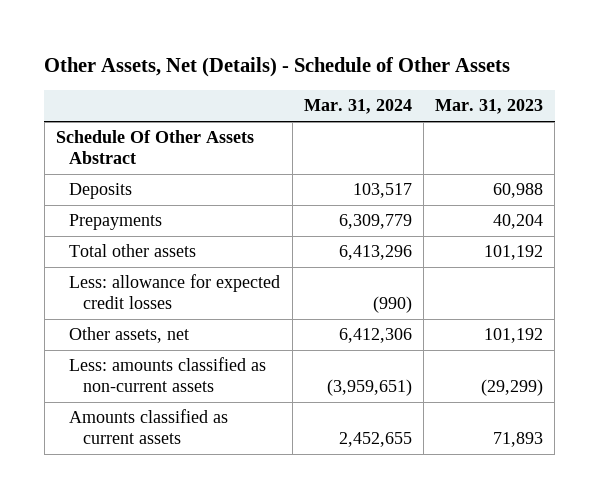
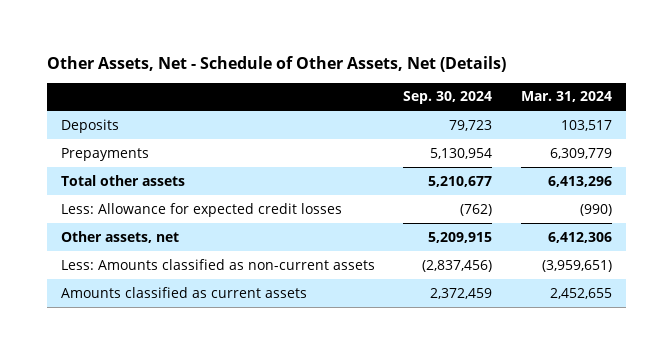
- Other Assets, Net (Details) - Schedule of Other Assets
+ Other Assets, Net - Schedule of Other Assets, Net (Details)
- | Mar. 31, 2024 | Mar. 31, 2023
+ | Sep. 30, 2024 | Mar. 31, 2024
- Schedule Of Other Assets Abstract
- Less: allowance for expected credit losses | (990) |
+ Less: Allowance for expected credit losses | (762) | (990)
- Less: amounts classified as non-current assets | (3,959,651) | (29,299)
+ Less: Amounts classified as non-current assets | (2,837,456) | (3,959,651)

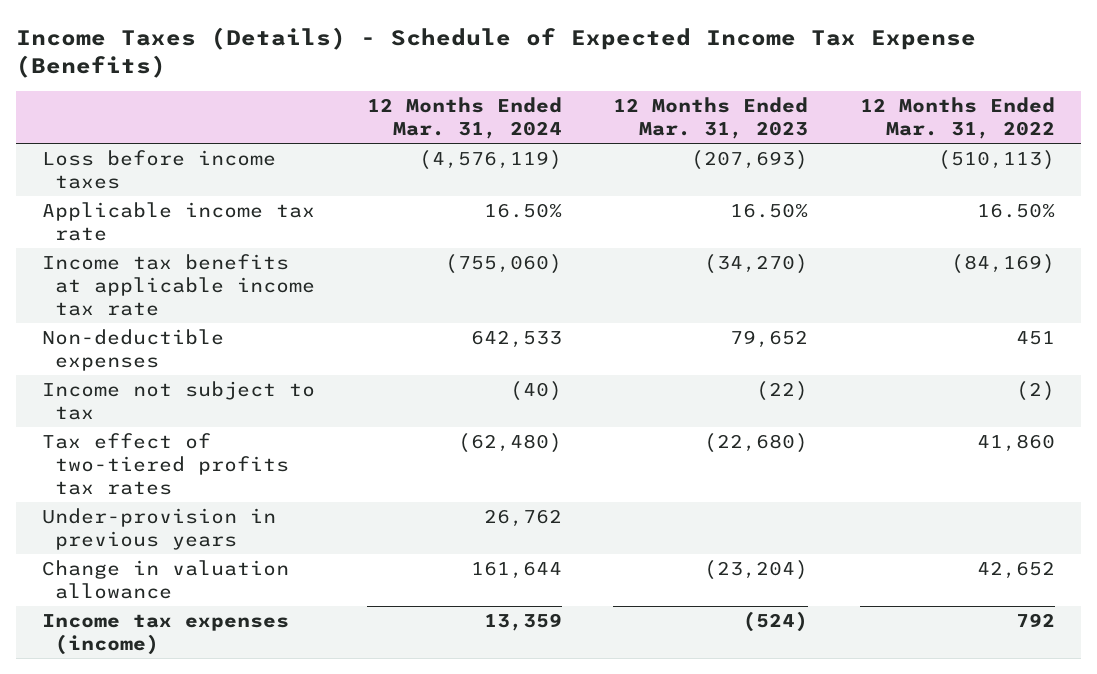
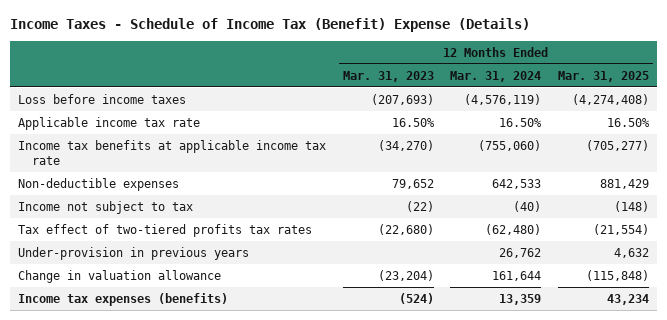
- Income Taxes (Details) - Schedule of Expected Income Tax Expense (Benefits)
+ Income Taxes - Schedule of Income Tax (Benefit) Expense (Details)
- | 12 Months Ended Mar. 31, 2024 | 12 Months Ended Mar. 31, 2023 | 12 Months Ended Mar. 31, 2022
+ | 12 Months Ended Mar. 31, 2023 | 12 Months Ended Mar. 31, 2024 | 12 Months Ended Mar. 31, 2025
- Income tax expenses (income) | 13,359 | (524) | 792
+ Income tax expenses (benefits) | (524) | 13,359 | 43,234

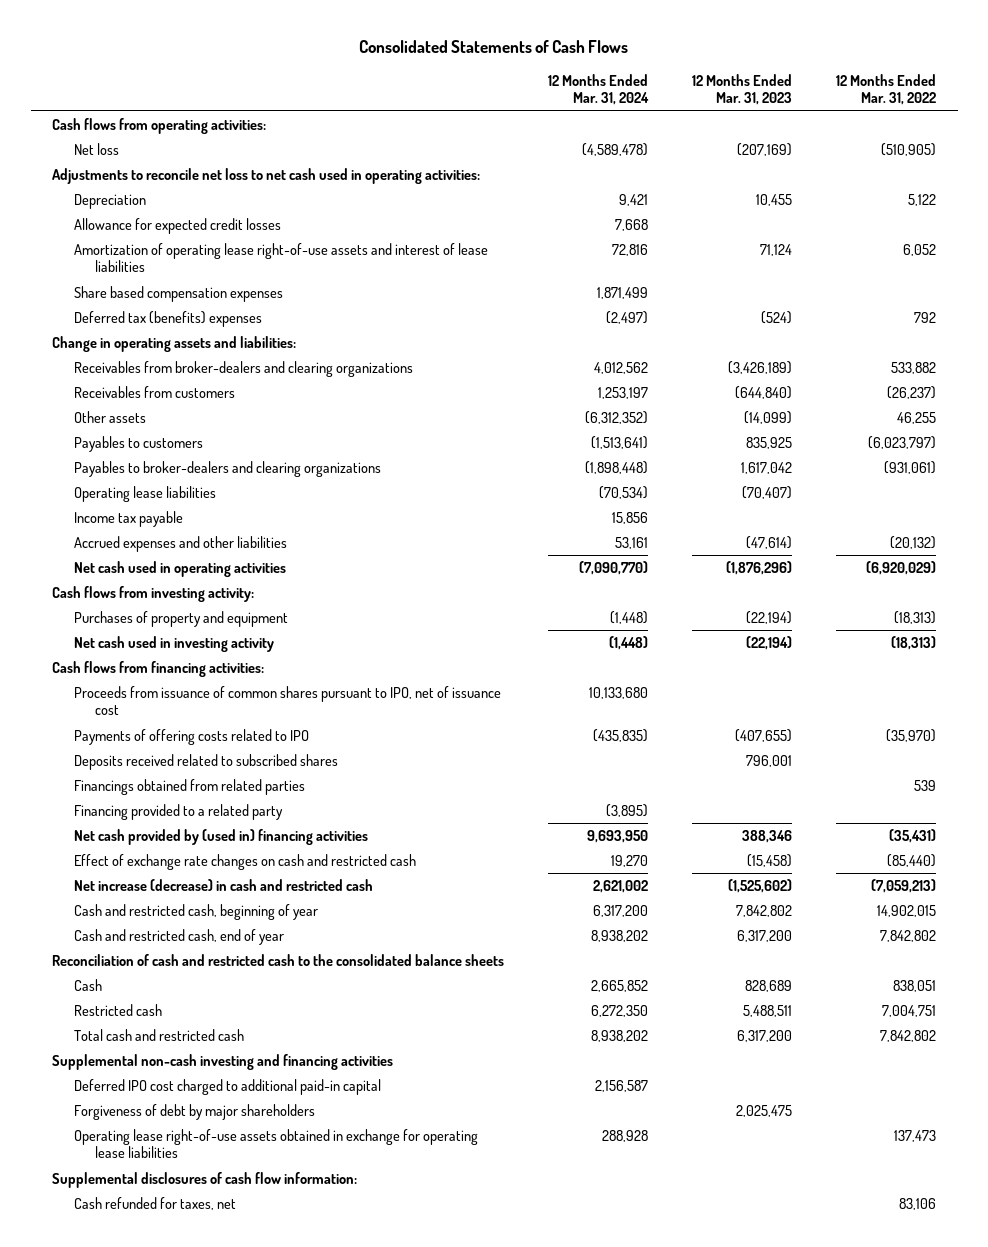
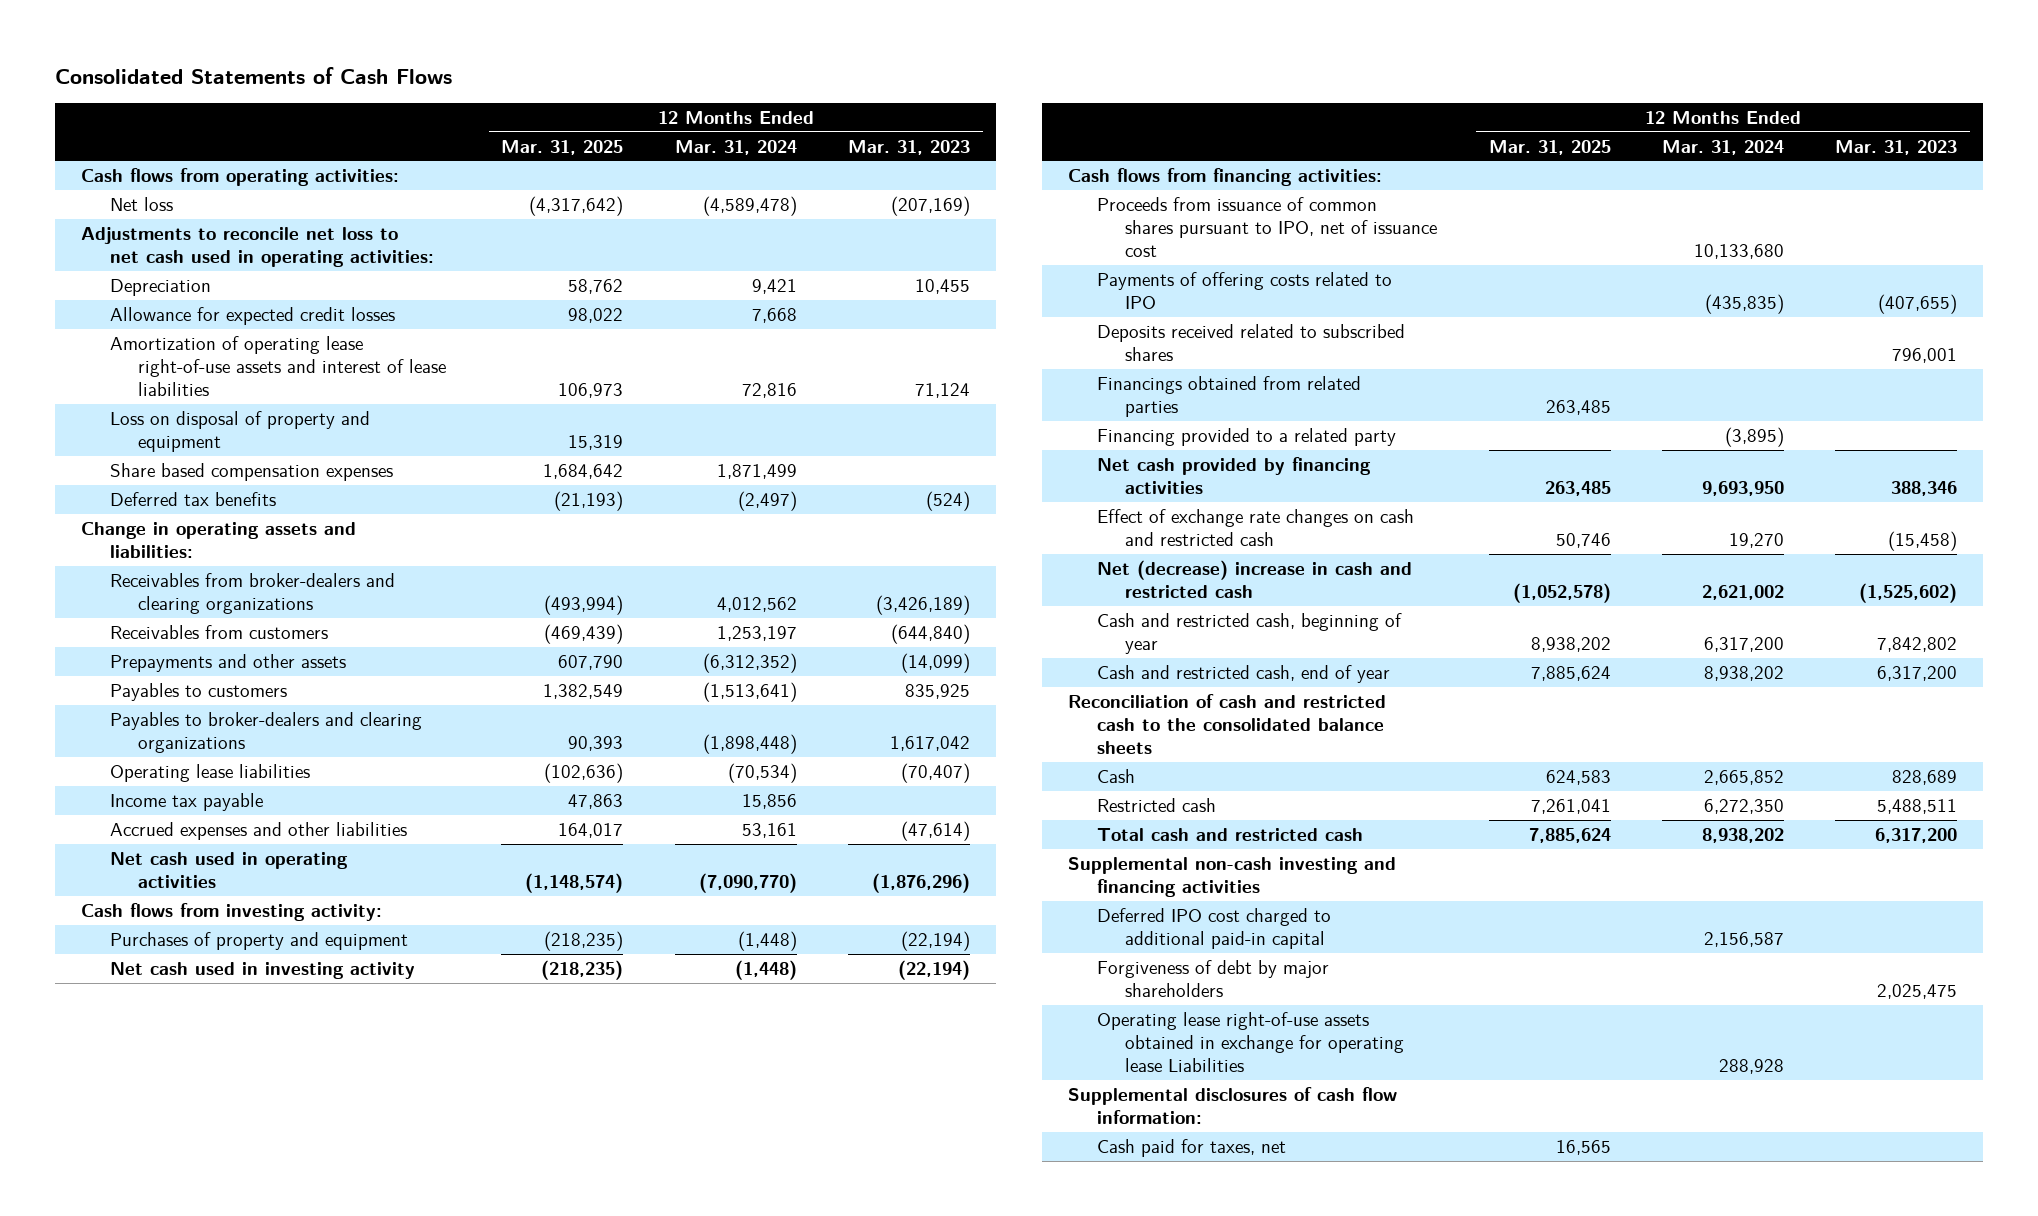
- | 12 Months Ended Mar. 31, 2024 | 12 Months Ended Mar. 31, 2023 | 12 Months Ended Mar. 31, 2022
+ | 12 Months Ended Mar. 31, 2025 | 12 Months Ended Mar. 31, 2024 | 12 Months Ended Mar. 31, 2023
+ Loss on disposal of property and equipment | 15,319 | |
- Deferred tax (benefits) expenses | (2,497) | (524) | 792
+ Deferred tax benefits | (21,193) | (2,497) | (524)
- Other assets | (6,312,352) | (14,099) | 46,255
+ Prepayments and other assets | 607,790 | (6,312,352) | (14,099)
- Net cash provided by (used in) financing activities | 9,693,950 | 388,346 | (35,431)
+ Net cash provided by financing activities | 263,485 | 9,693,950 | 388,346
- Net increase (decrease) in cash and restricted cash | 2,621,002 | (1,525,602) | (7,059,213)
+ Net (decrease) increase in cash and restricted cash | (1,052,578) | 2,621,002 | (1,525,602)
- Operating lease right-of-use assets obtained in exchange for operating lease liabilities | 288,928 | | 137,473
+ Operating lease right-of-use assets obtained in exchange for operating lease Liabilities | | 288,928 |
- Cash refunded for taxes, net | | | 83,106
+ Cash paid for taxes, net | 16,565 | |

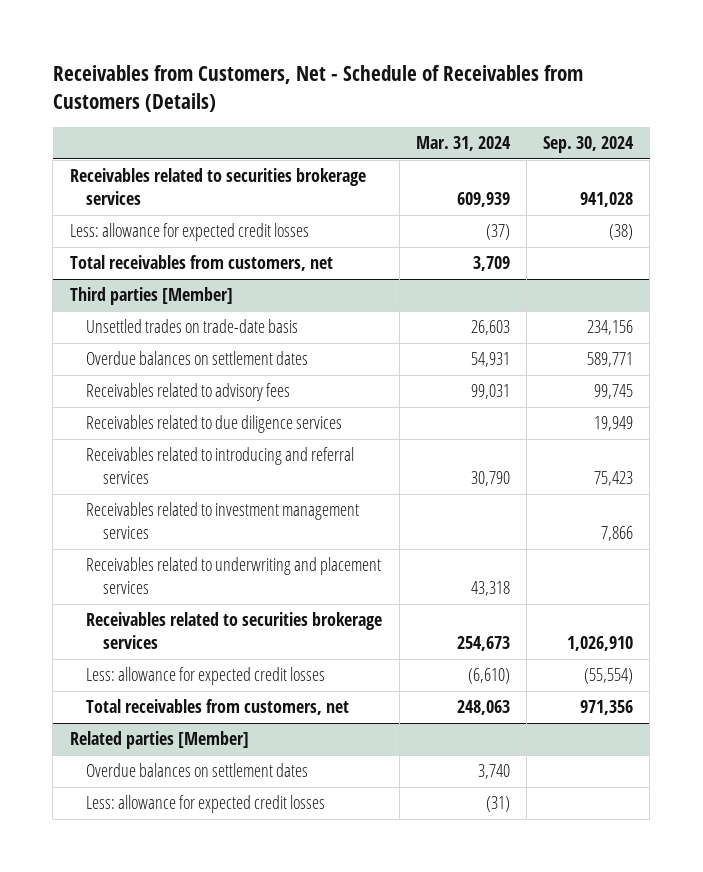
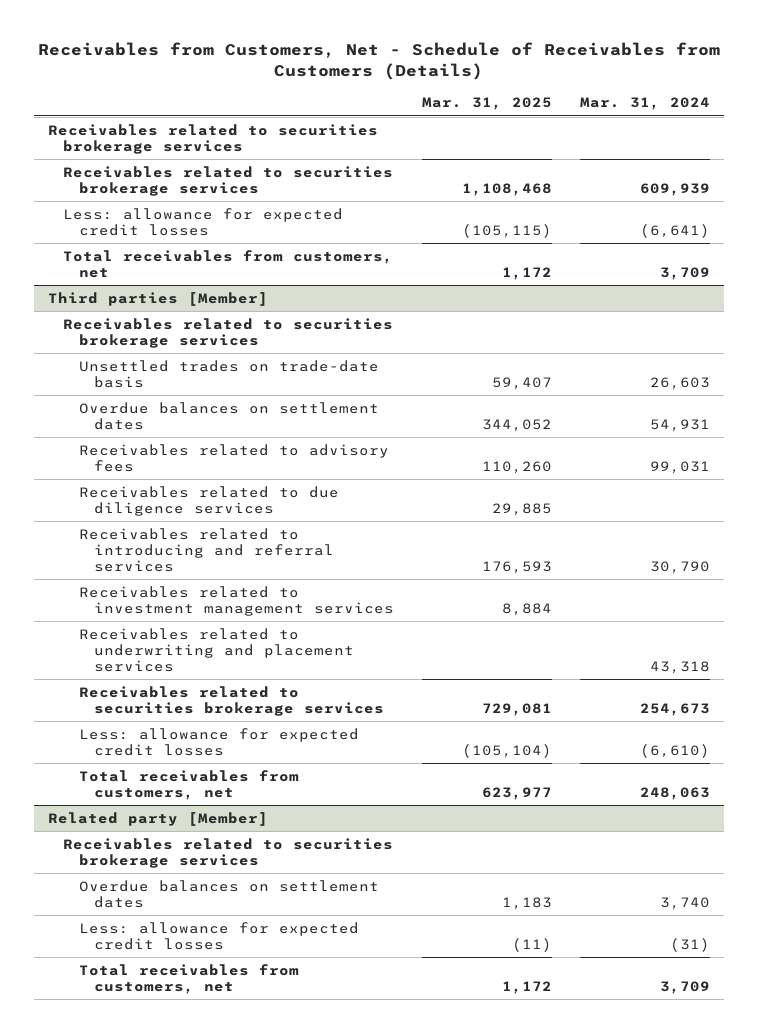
- | Mar. 31, 2024 | Sep. 30, 2024
+ | Mar. 31, 2025 | Mar. 31, 2024
+ Receivables related to securities brokerage services
- Less: allowance for expected credit losses | (37) | (38)
+ Less: allowance for expected credit losses | (105,115) | (6,641)
@ Third parties [Member]
+ Receivables related to securities brokerage services
- Related parties [Member]
+ Related party [Member]
+ Receivables related to securities brokerage services
+ Total receivables from customers, net | 1,172 | 3,709

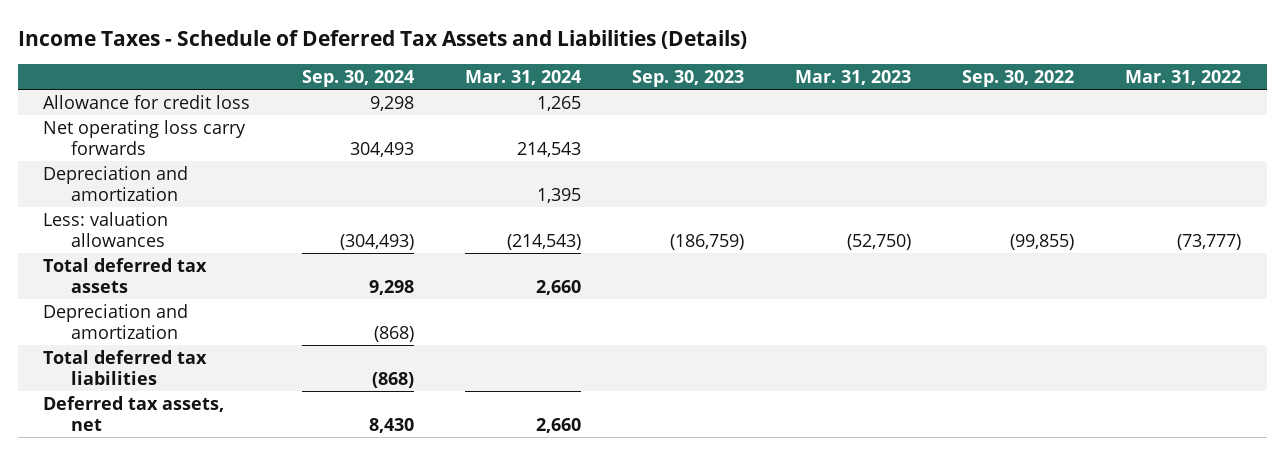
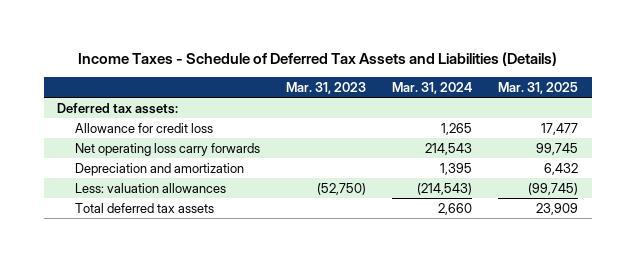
- | Sep. 30, 2024 | Mar. 31, 2024 | Sep. 30, 2023 | Mar. 31, 2023 | Sep. 30, 2022 | Mar. 31, 2022
+ | Mar. 31, 2023 | Mar. 31, 2024 | Mar. 31, 2025
+ Deferred tax assets:
- Depreciation and amortization | (868) | | | | |
- Total deferred tax liabilities | (868) | | | | |
- Deferred tax assets, net | 8,430 | 2,660 | | | |

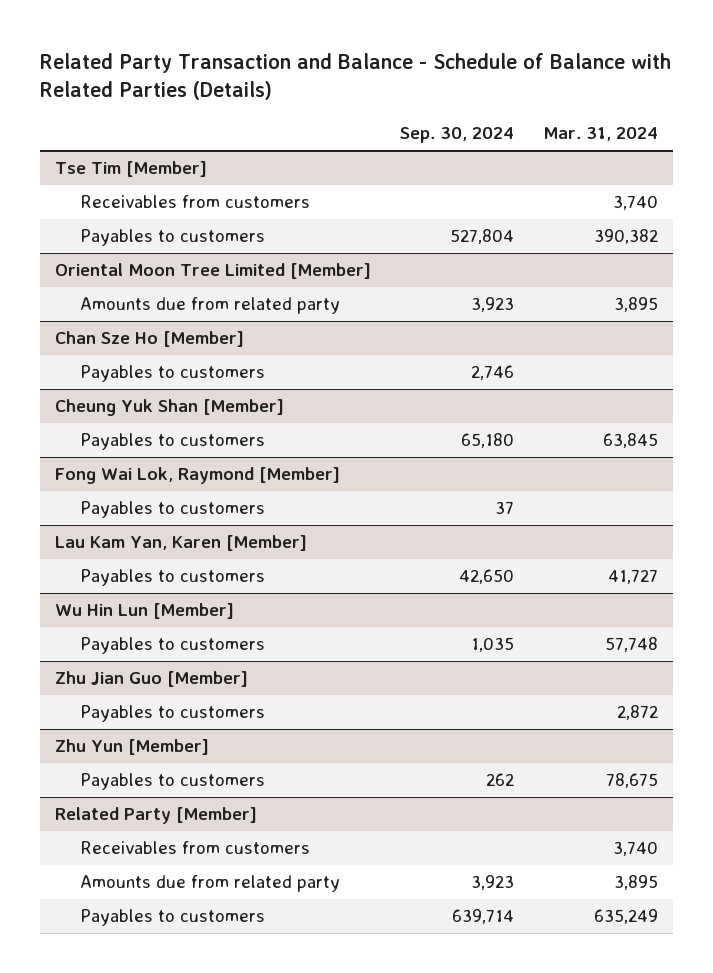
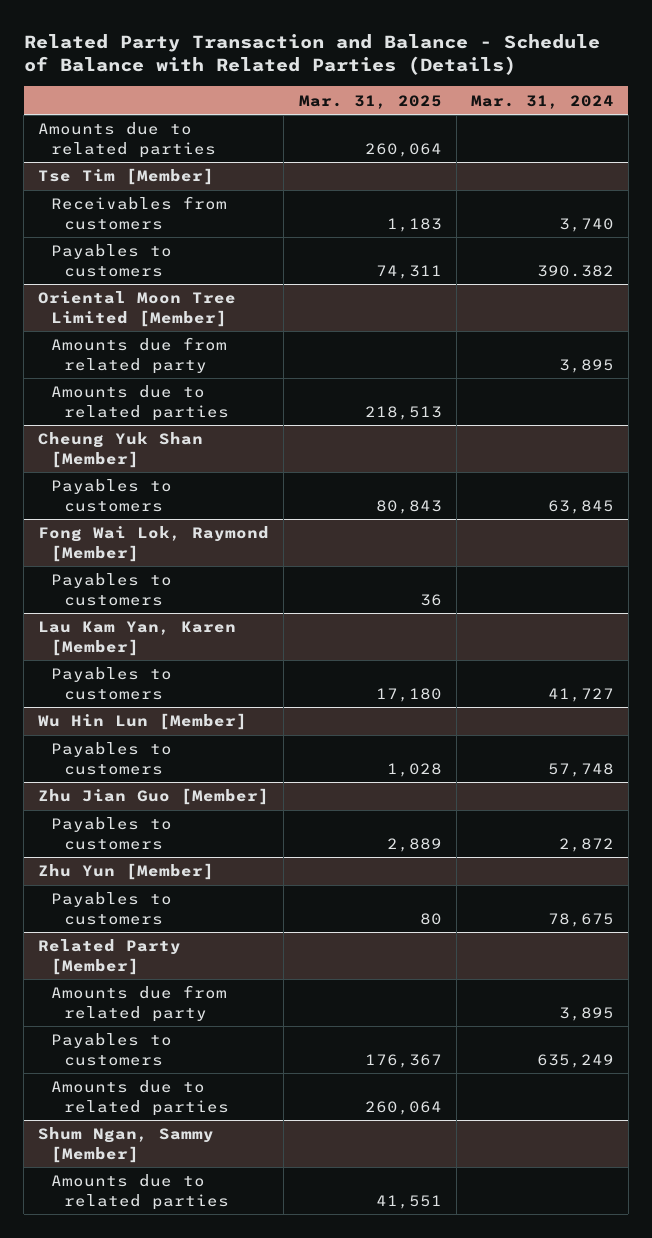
- | Sep. 30, 2024 | Mar. 31, 2024
+ | Mar. 31, 2025 | Mar. 31, 2024
+ Amounts due to related parties | 260,064 |
@ Tse Tim [Member]
- Payables to customers | 527,804 | 390,382
+ Payables to customers | 74,311 | 390.382
- Chan Sze Ho [Member]
- Payables to customers | 2,746 |
@ Oriental Moon Tree Limited [Member]
+ Amounts due to related parties | 218,513 |
@ Related Party [Member]
- Receivables from customers | | 3,740
+ Amounts due to related parties | 260,064 |
+ Shum Ngan, Sammy [Member]
+ Amounts due to related parties | 41,551 |

